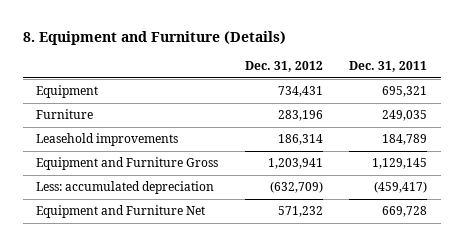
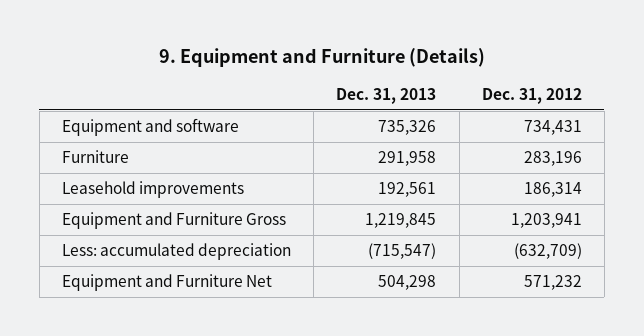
- 8. Equipment and Furniture (Details)
+ 9. Equipment and Furniture (Details)
- | Dec. 31, 2012 | Dec. 31, 2011
+ | Dec. 31, 2013 | Dec. 31, 2012
- Equipment | 734,431 | 695,321
+ Equipment and software | 735,326 | 734,431

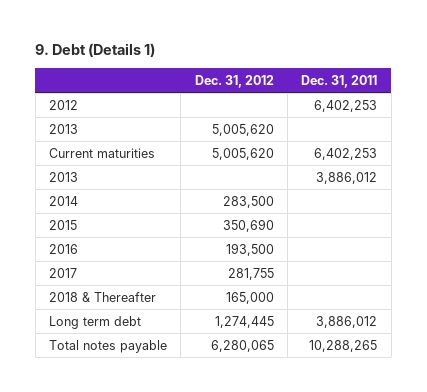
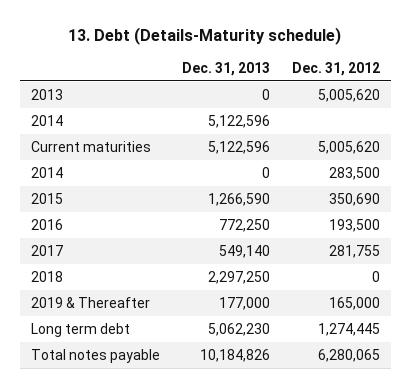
- 9. Debt (Details 1)
+ 13. Debt (Details-Maturity schedule)
- | Dec. 31, 2012 | Dec. 31, 2011
+ | Dec. 31, 2013 | Dec. 31, 2012
- 2012 | | 6,402,253
+ 2014 | 5,122,596 |
- 2013 | | 3,886,012
- 2018 & Thereafter | 165,000 |
+ 2018 | 2,297,250 | 0
+ 2019 & Thereafter | 177,000 | 165,000

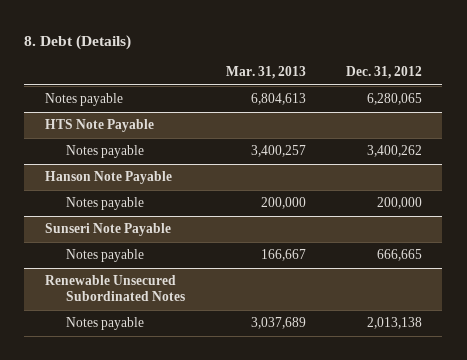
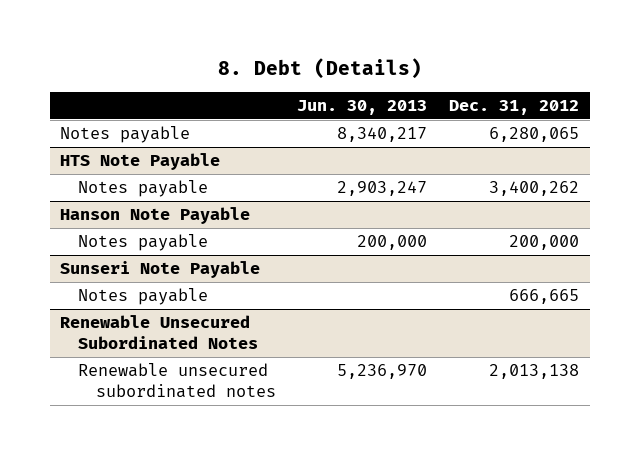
- | Mar. 31, 2013 | Dec. 31, 2012
+ | Jun. 30, 2013 | Dec. 31, 2012
@ Renewable Unsecured Subordinated Notes
- Notes payable | 3,037,689 | 2,013,138
+ Renewable unsecured subordinated notes | 5,236,970 | 2,013,138

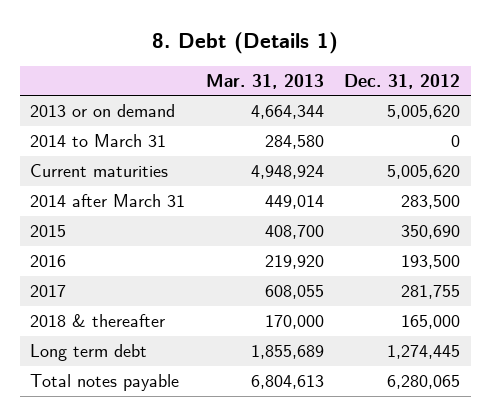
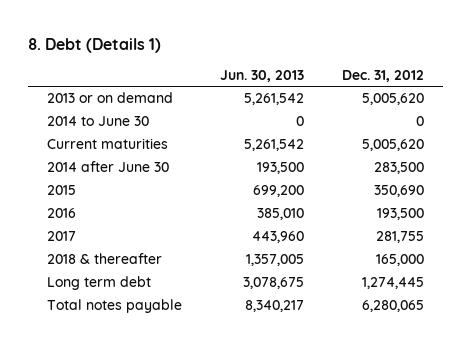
- | Mar. 31, 2013 | Dec. 31, 2012
+ | Jun. 30, 2013 | Dec. 31, 2012
- 2014 to March 31 | 284,580 | 0
+ 2014 to June 30 | 0 | 0
- 2014 after March 31 | 449,014 | 283,500
+ 2014 after June 30 | 193,500 | 283,500

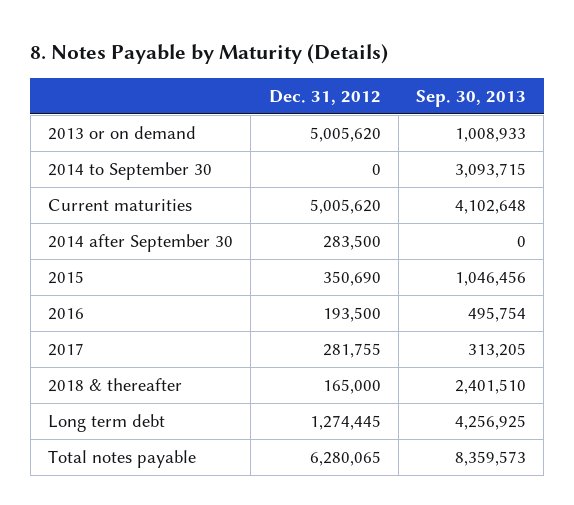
- 8. Debt (Details 1)
+ 8. Notes Payable by Maturity (Details)
- | Jun. 30, 2013 | Dec. 31, 2012
+ | Dec. 31, 2012 | Sep. 30, 2013
- 2014 to June 30 | 0 | 0
+ 2014 to September 30 | 0 | 3,093,715
- 2014 after June 30 | 193,500 | 283,500
+ 2014 after September 30 | 283,500 | 0

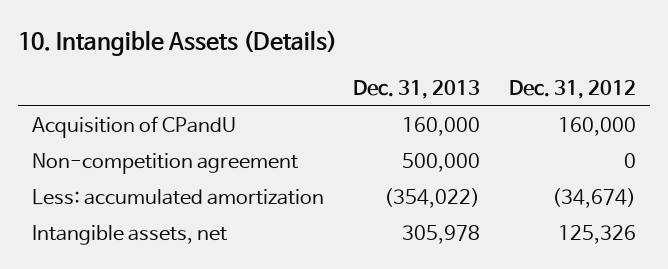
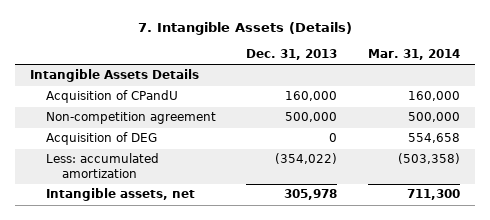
- 10. Intangible Assets (Details)
+ 7. Intangible Assets (Details)
- | Dec. 31, 2013 | Dec. 31, 2012
+ | Dec. 31, 2013 | Mar. 31, 2014
+ Intangible Assets Details
+ Acquisition of DEG | 0 | 554,658

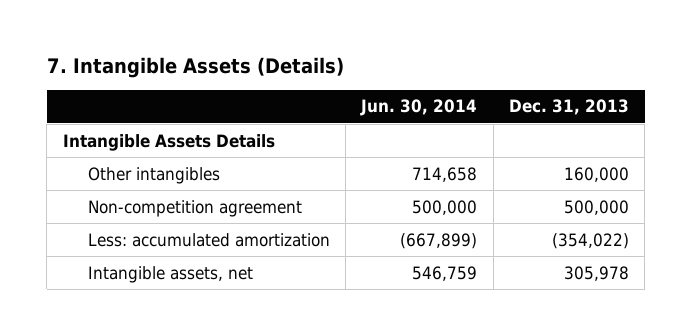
- | Dec. 31, 2013 | Mar. 31, 2014
+ | Jun. 30, 2014 | Dec. 31, 2013
- Acquisition of CPandU | 160,000 | 160,000
+ Other intangibles | 714,658 | 160,000
- Acquisition of DEG | 0 | 554,658

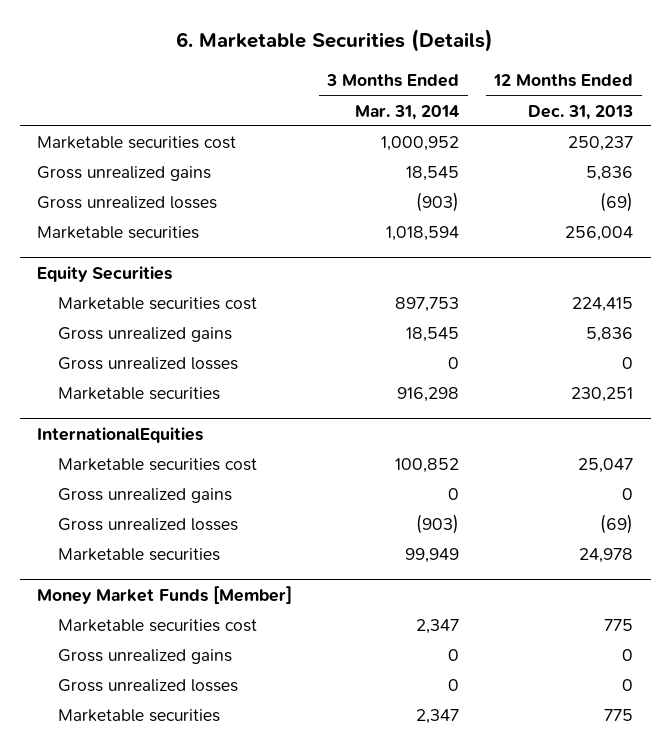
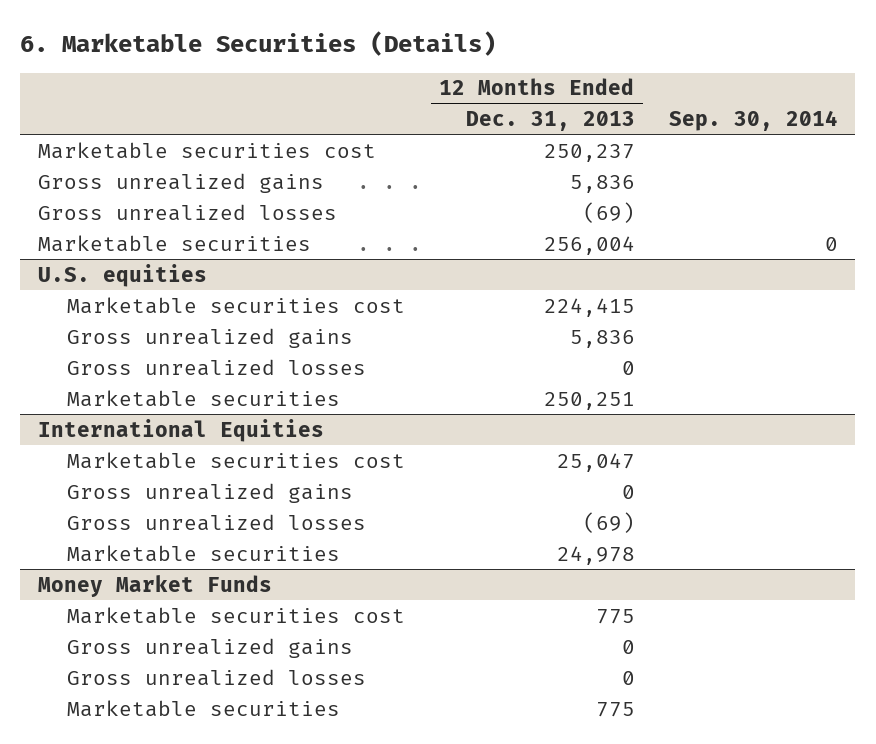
- | 3 Months Ended Mar. 31, 2014 | 12 Months Ended Dec. 31, 2013
+ | 12 Months Ended Dec. 31, 2013 | Sep. 30, 2014
- Equity Securities
+ U.S. equities
- Marketable securities | 916,298 | 230,251
- InternationalEquities
+ Marketable securities | 250,251 |
+ International Equities
- Money Market Funds [Member]
+ Money Market Funds

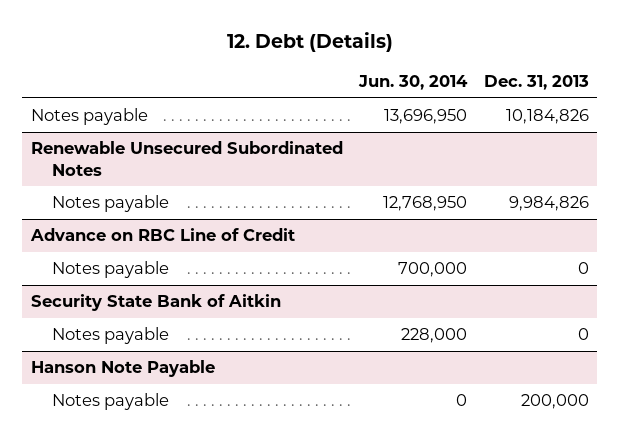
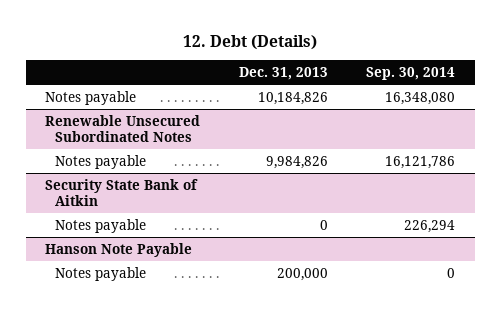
- | Jun. 30, 2014 | Dec. 31, 2013
+ | Dec. 31, 2013 | Sep. 30, 2014
- Advance on RBC Line of Credit
- Notes payable | 700,000 | 0

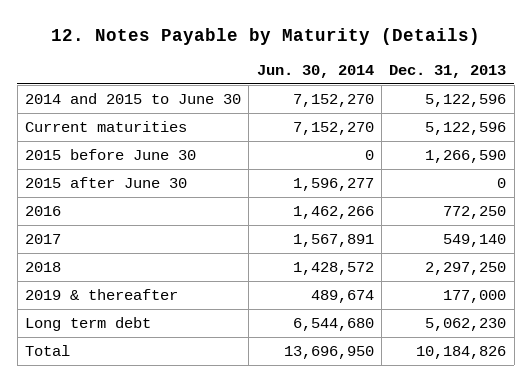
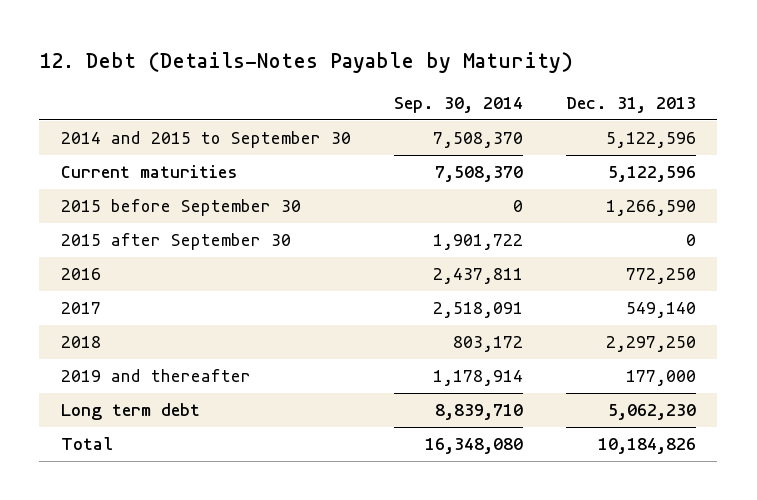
- 12. Notes Payable by Maturity (Details)
+ 12. Debt (Details-Notes Payable by Maturity)
- | Jun. 30, 2014 | Dec. 31, 2013
+ | Sep. 30, 2014 | Dec. 31, 2013
- 2014 and 2015 to June 30 | 7,152,270 | 5,122,596
+ 2014 and 2015 to September 30 | 7,508,370 | 5,122,596
- 2015 before June 30 | 0 | 1,266,590
- 2015 after June 30 | 1,596,277 | 0
+ 2015 before September 30 | 0 | 1,266,590
+ 2015 after September 30 | 1,901,722 | 0
- 2019 & thereafter | 489,674 | 177,000
+ 2019 and thereafter | 1,178,914 | 177,000

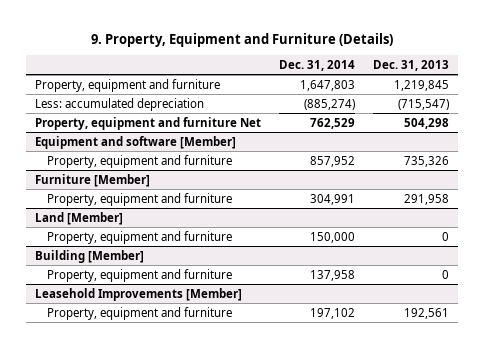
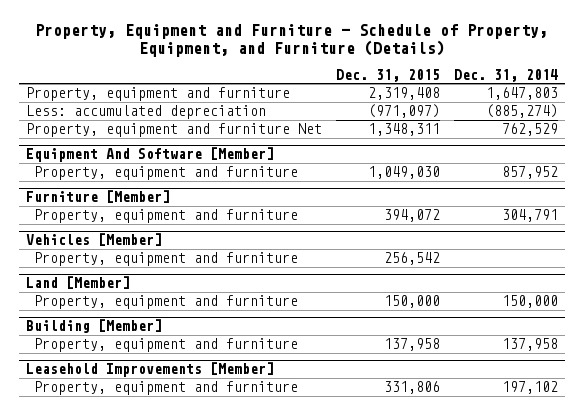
- 9. Property, Equipment and Furniture (Details)
+ Property, Equipment and Furniture - Schedule of Property, Equipment, and Furniture (Details)
- | Dec. 31, 2014 | Dec. 31, 2013
+ | Dec. 31, 2015 | Dec. 31, 2014
- Equipment and software [Member]
+ Equipment And Software [Member]
@ Furniture [Member]
- Property, equipment and furniture | 304,991 | 291,958
+ Property, equipment and furniture | 394,072 | 304,791
+ Vehicles [Member]
+ Property, equipment and furniture | 256,542 |

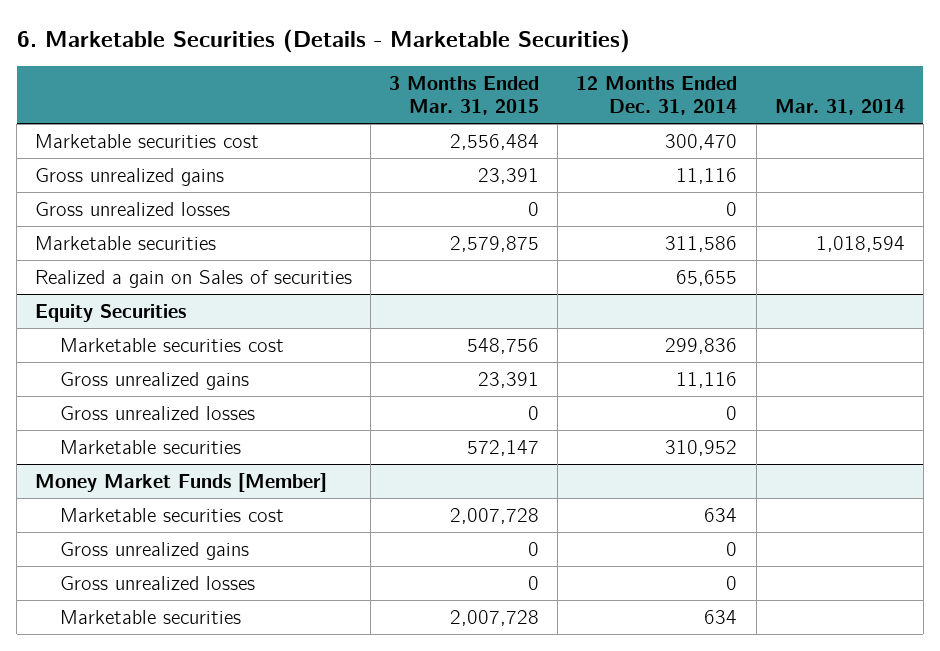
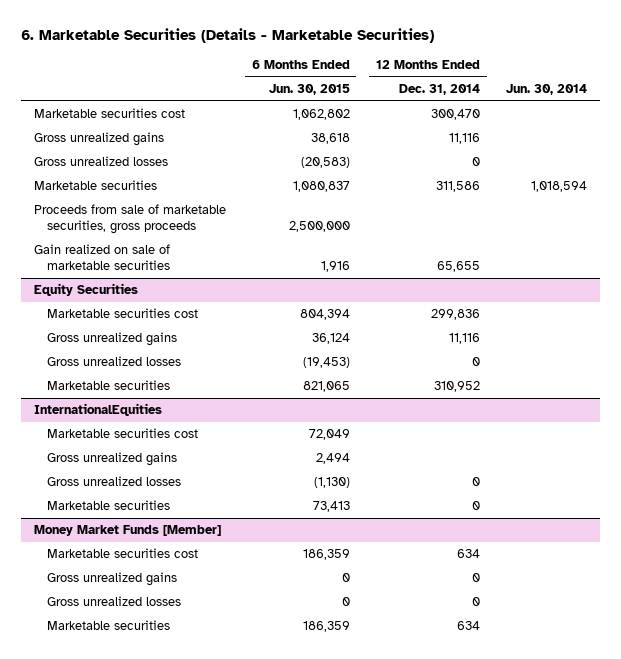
- | 3 Months Ended Mar. 31, 2015 | 12 Months Ended Dec. 31, 2014 | Mar. 31, 2014
+ | 6 Months Ended Jun. 30, 2015 | 12 Months Ended Dec. 31, 2014 | Jun. 30, 2014
- Realized a gain on Sales of securities | | 65,655 |
+ Proceeds from sale of marketable securities, gross proceeds | 2,500,000 | |
+ Gain realized on sale of marketable securities | 1,916 | 65,655 |
+ InternationalEquities
+ Marketable securities cost | 72,049 | |
+ Gross unrealized gains | 2,494 | |
+ Gross unrealized losses | (1,130) | 0 |
+ Marketable securities | 73,413 | 0 |

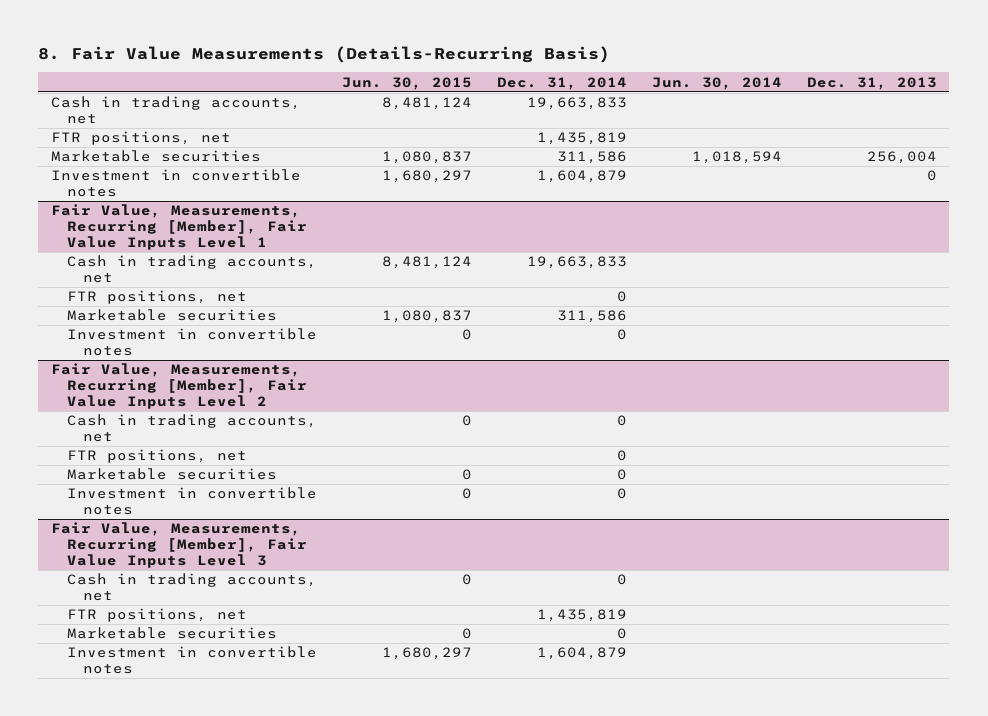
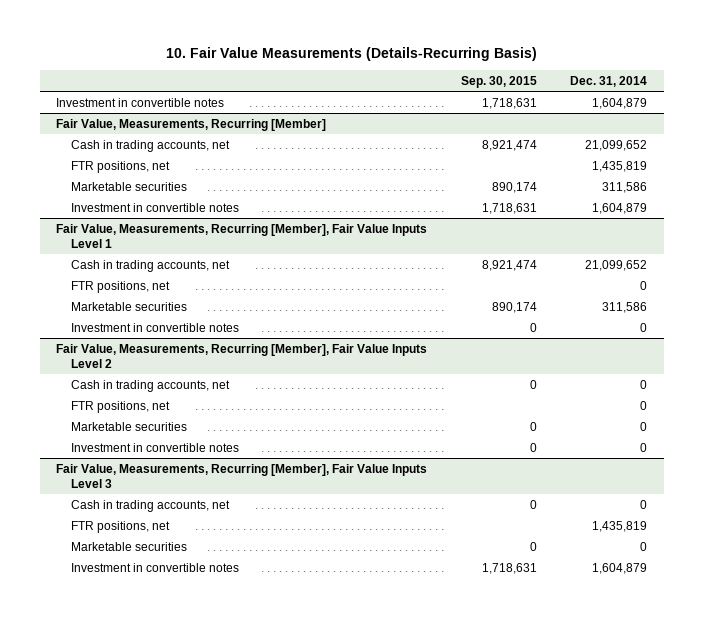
- 8. Fair Value Measurements (Details-Recurring Basis)
+ 10. Fair Value Measurements (Details-Recurring Basis)
- | Jun. 30, 2015 | Dec. 31, 2014 | Jun. 30, 2014 | Dec. 31, 2013
+ | Sep. 30, 2015 | Dec. 31, 2014
- Cash in trading accounts, net | 8,481,124 | 19,663,833 | |
+ Investment in convertible notes | 1,718,631 | 1,604,879
+ Fair Value, Measurements, Recurring [Member]
+ Cash in trading accounts, net | 8,921,474 | 21,099,652
@ Fair Value, Measurements, Recurring [Member], Fair Value Inputs Level 1
- Cash in trading accounts, net | 8,481,124 | 19,663,833 | |
+ Cash in trading accounts, net | 8,921,474 | 21,099,652

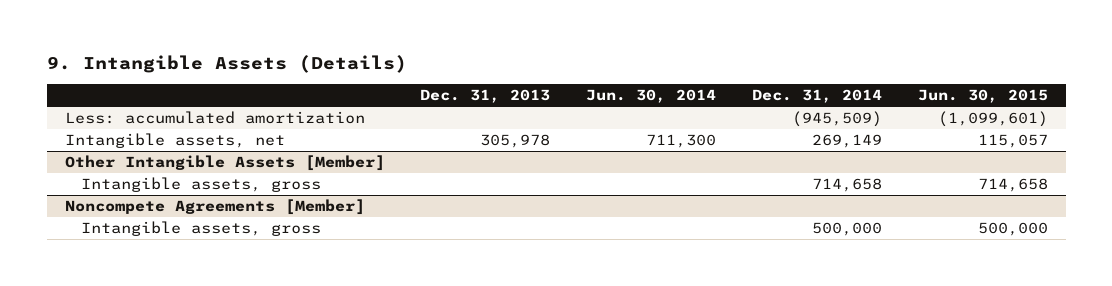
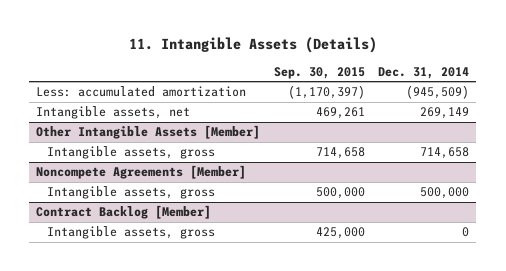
- 9. Intangible Assets (Details)
+ 11. Intangible Assets (Details)
- | Dec. 31, 2013 | Jun. 30, 2014 | Dec. 31, 2014 | Jun. 30, 2015
+ | Sep. 30, 2015 | Dec. 31, 2014
+ Contract Backlog [Member]
+ Intangible assets, gross | 425,000 | 0

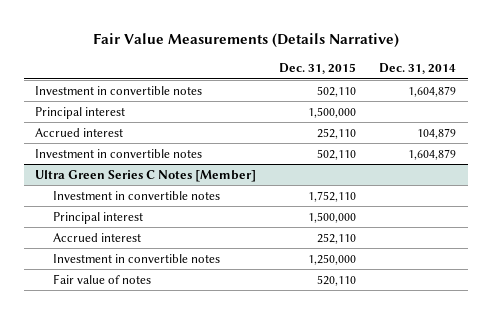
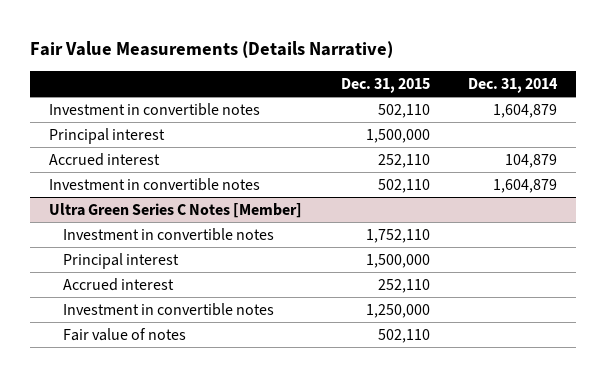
@ Ultra Green Series C Notes [Member]
- Fair value of notes | 520,110 |
+ Fair value of notes | 502,110 |

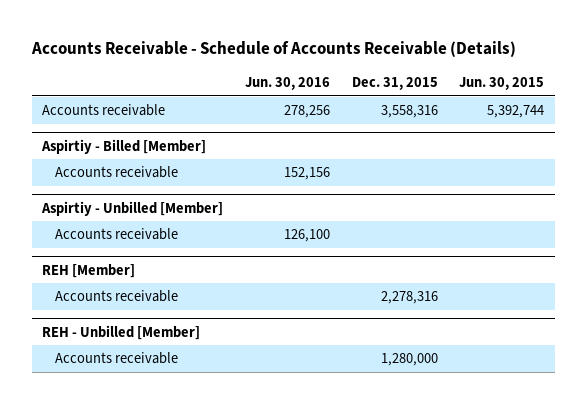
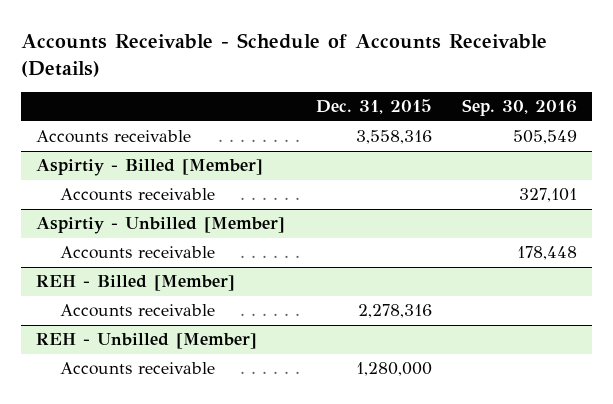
- | Jun. 30, 2016 | Dec. 31, 2015 | Jun. 30, 2015
+ | Dec. 31, 2015 | Sep. 30, 2016
- REH [Member]
+ REH - Billed [Member]

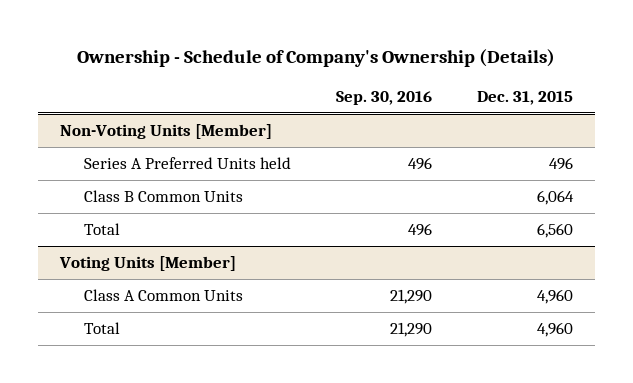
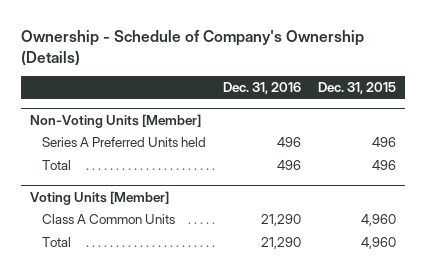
- | Sep. 30, 2016 | Dec. 31, 2015
+ | Dec. 31, 2016 | Dec. 31, 2015
@ Non-Voting Units [Member]
- Class B Common Units | | 6,064
- Total | 496 | 6,560
+ Total | 496 | 496

